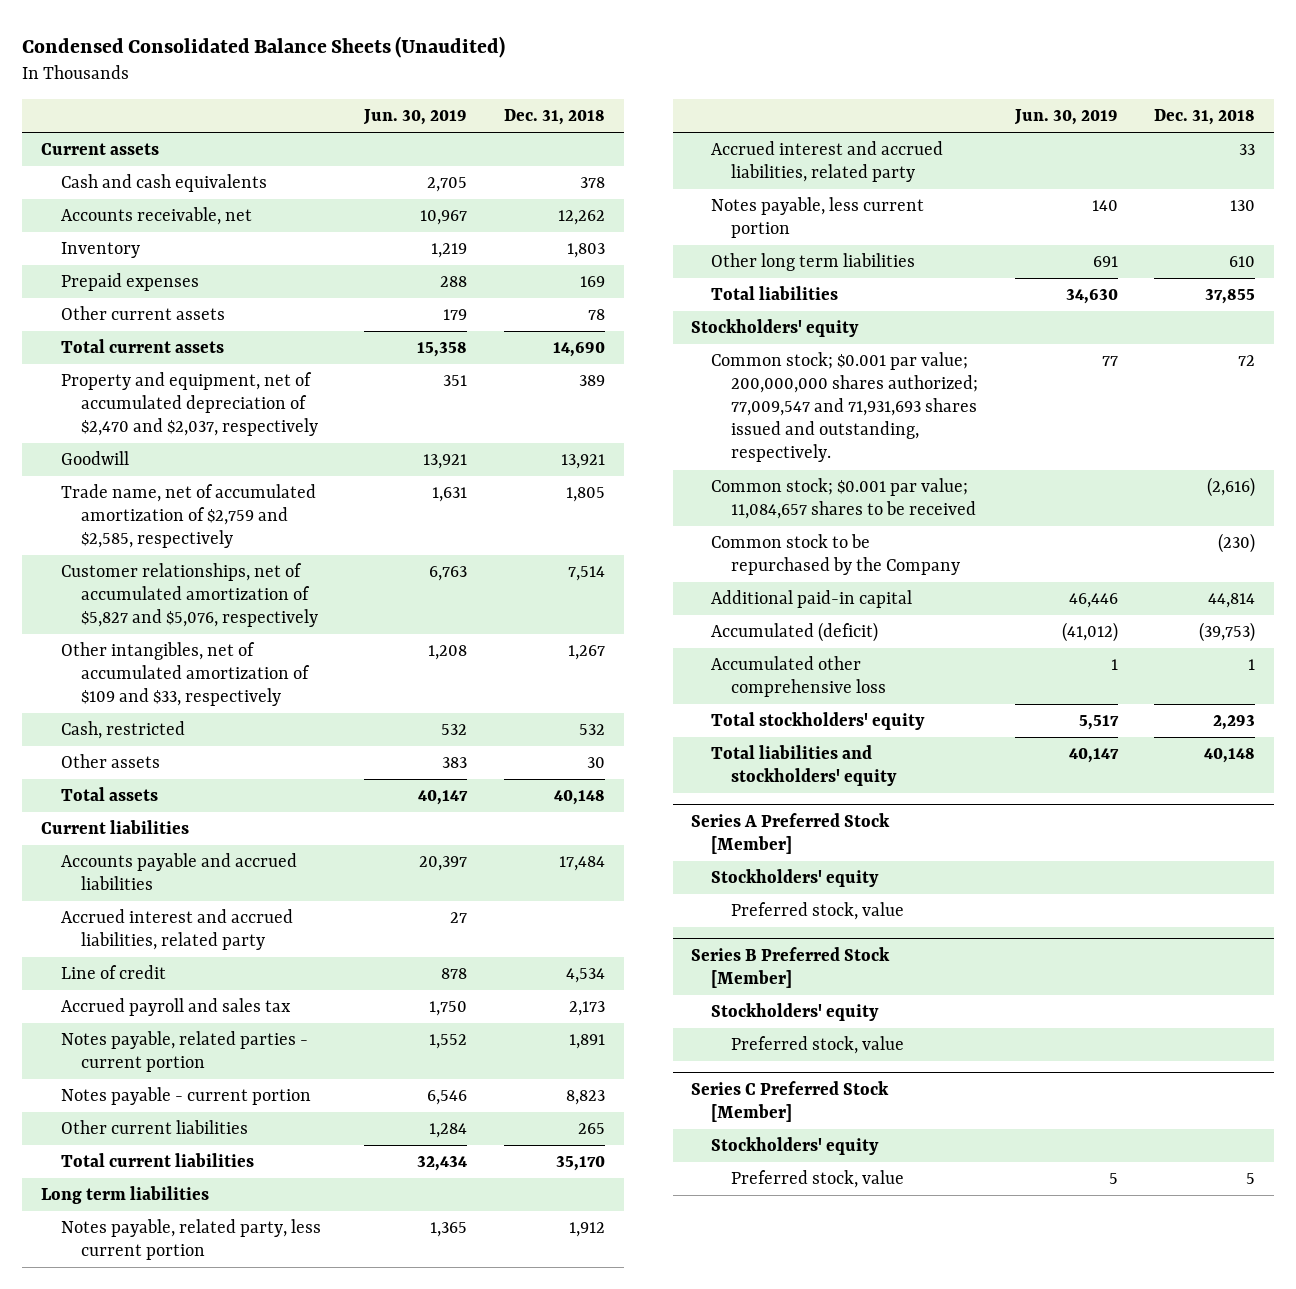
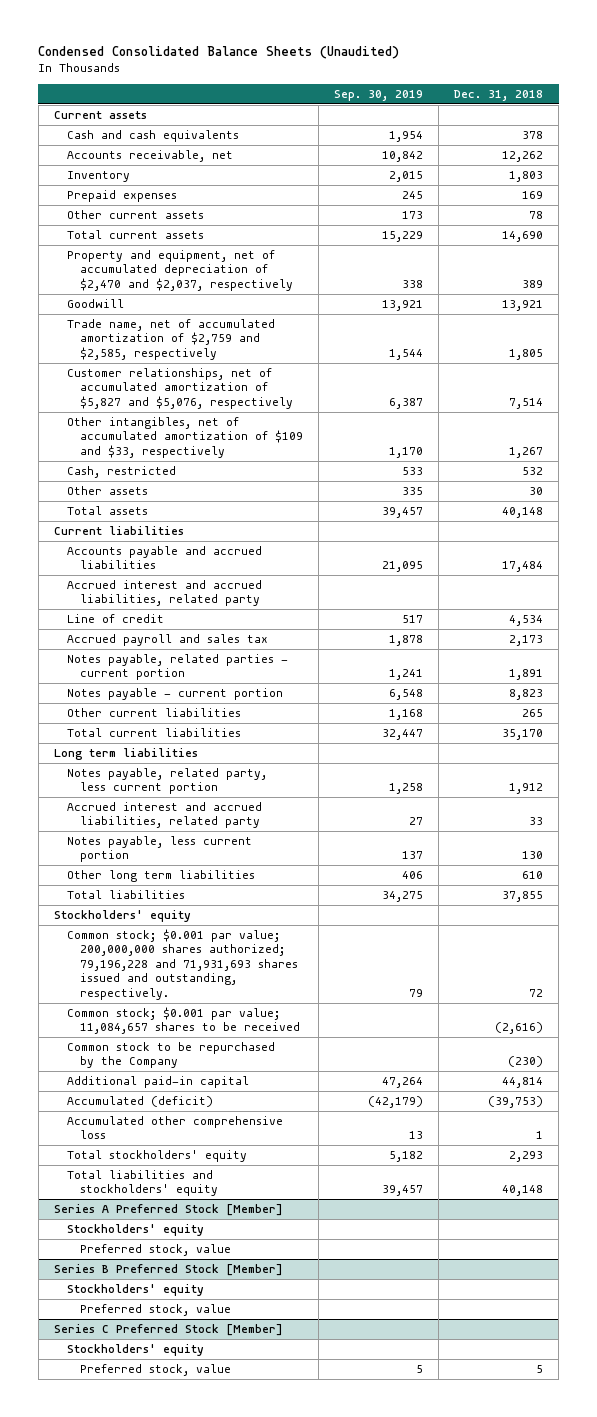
- | Jun. 30, 2019 | Dec. 31, 2018
+ | Sep. 30, 2019 | Dec. 31, 2018
- Common stock; $0.001 par value; 200,000,000 shares authorized; 77,009,547 and 71,931,693 shares issued and outstanding, respectively. | 77 | 72
+ Common stock; $0.001 par value; 200,000,000 shares authorized; 79,196,228 and 71,931,693 shares issued and outstanding, respectively. | 79 | 72

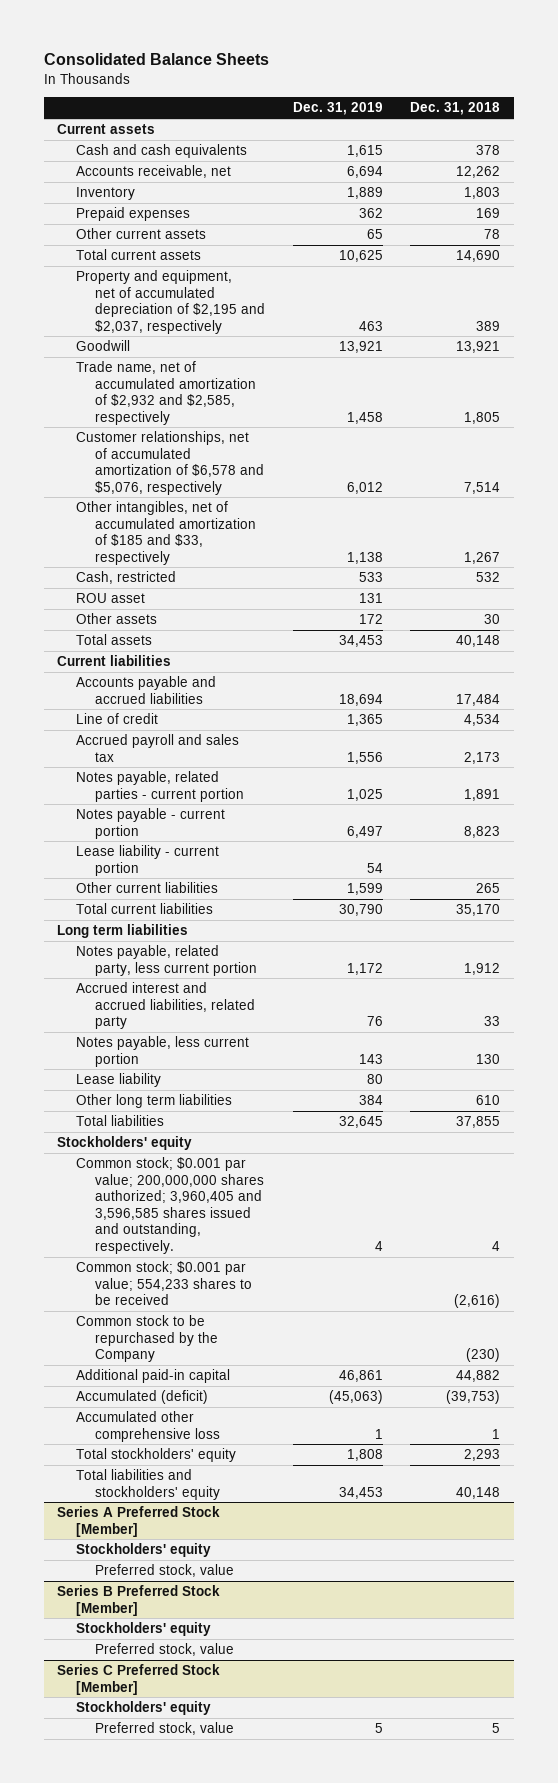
- Condensed Consolidated Balance Sheets (Unaudited)
+ Consolidated Balance Sheets
- | Sep. 30, 2019 | Dec. 31, 2018
+ | Dec. 31, 2019 | Dec. 31, 2018
- Property and equipment, net of accumulated depreciation of $2,470 and $2,037, respectively | 338 | 389
+ Property and equipment, net of accumulated depreciation of $2,195 and $2,037, respectively | 463 | 389
- Trade name, net of accumulated amortization of $2,759 and $2,585, respectively | 1,544 | 1,805
- Customer relationships, net of accumulated amortization of $5,827 and $5,076, respectively | 6,387 | 7,514
- Other intangibles, net of accumulated amortization of $109 and $33, respectively | 1,170 | 1,267
+ Trade name, net of accumulated amortization of $2,932 and $2,585, respectively | 1,458 | 1,805
+ Customer relationships, net of accumulated amortization of $6,578 and $5,076, respectively | 6,012 | 7,514
+ Other intangibles, net of accumulated amortization of $185 and $33, respectively | 1,138 | 1,267
+ ROU asset | 131 |
- Accrued interest and accrued liabilities, related party
+ Lease liability - current portion | 54 |
+ Lease liability | 80 |
- Common stock; $0.001 par value; 200,000,000 shares authorized; 79,196,228 and 71,931,693 shares issued and outstanding, respectively. | 79 | 72
- Common stock; $0.001 par value; 11,084,657 shares to be received | | (2,616)
+ Common stock; $0.001 par value; 200,000,000 shares authorized; 3,960,405 and 3,596,585 shares issued and outstanding, respectively. | 4 | 4
+ Common stock; $0.001 par value; 554,233 shares to be received | | (2,616)
- Additional paid-in capital | 47,264 | 44,814
+ Additional paid-in capital | 46,861 | 44,882

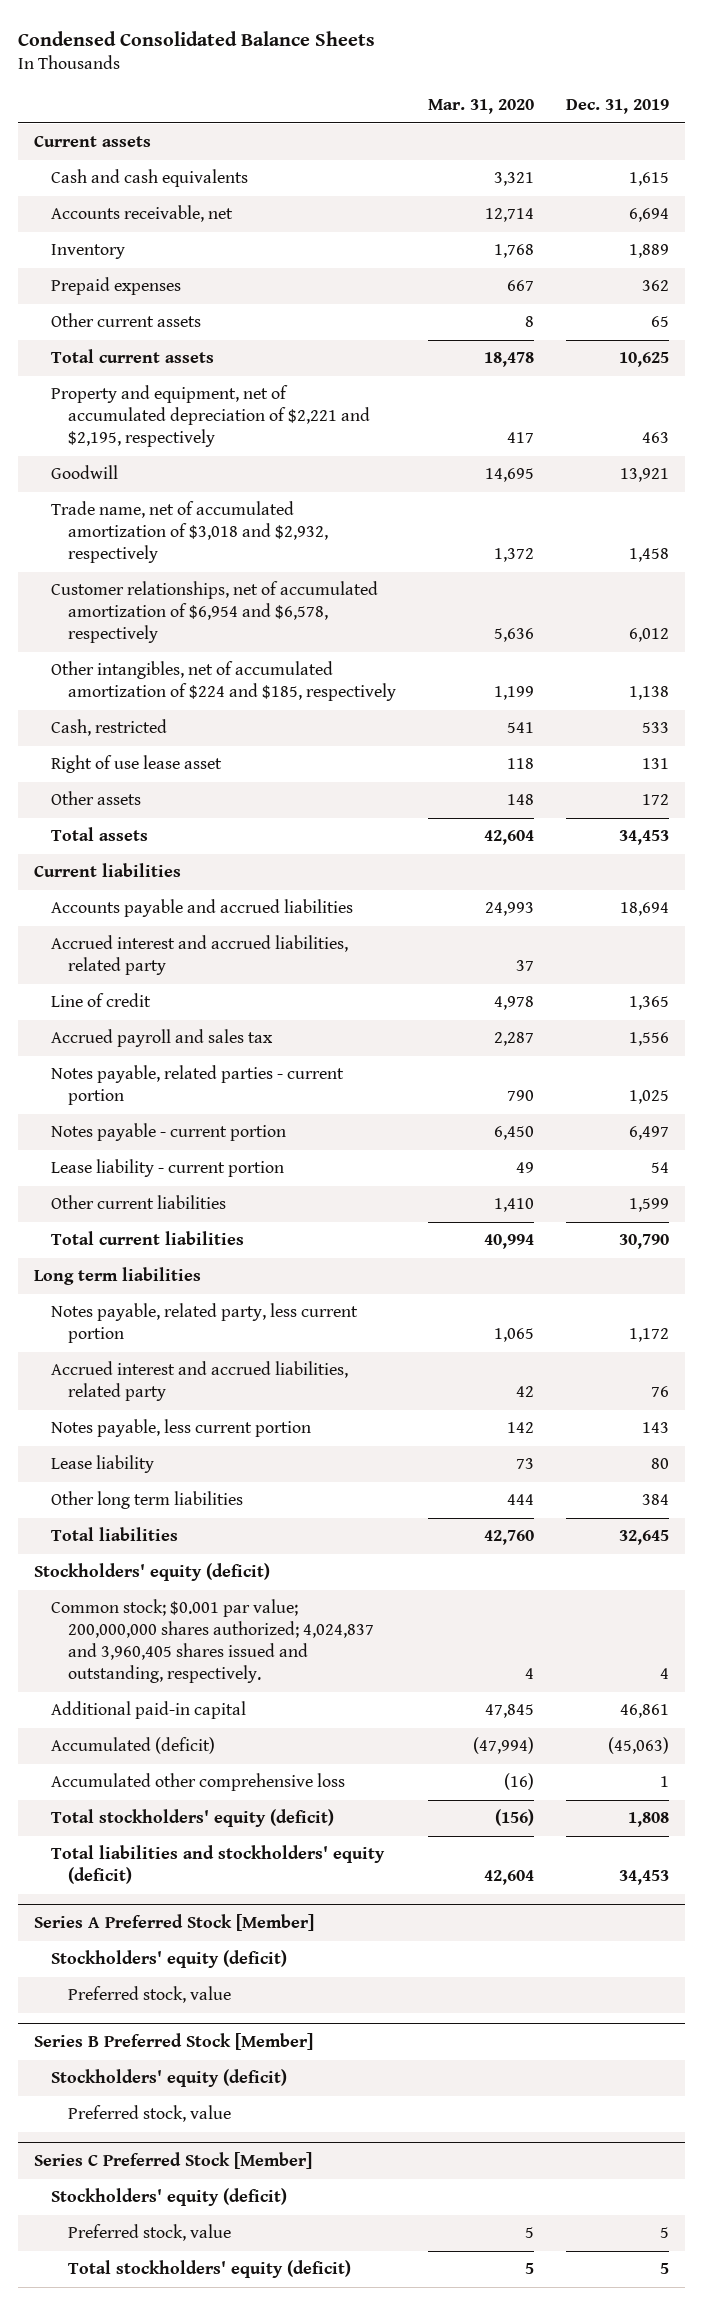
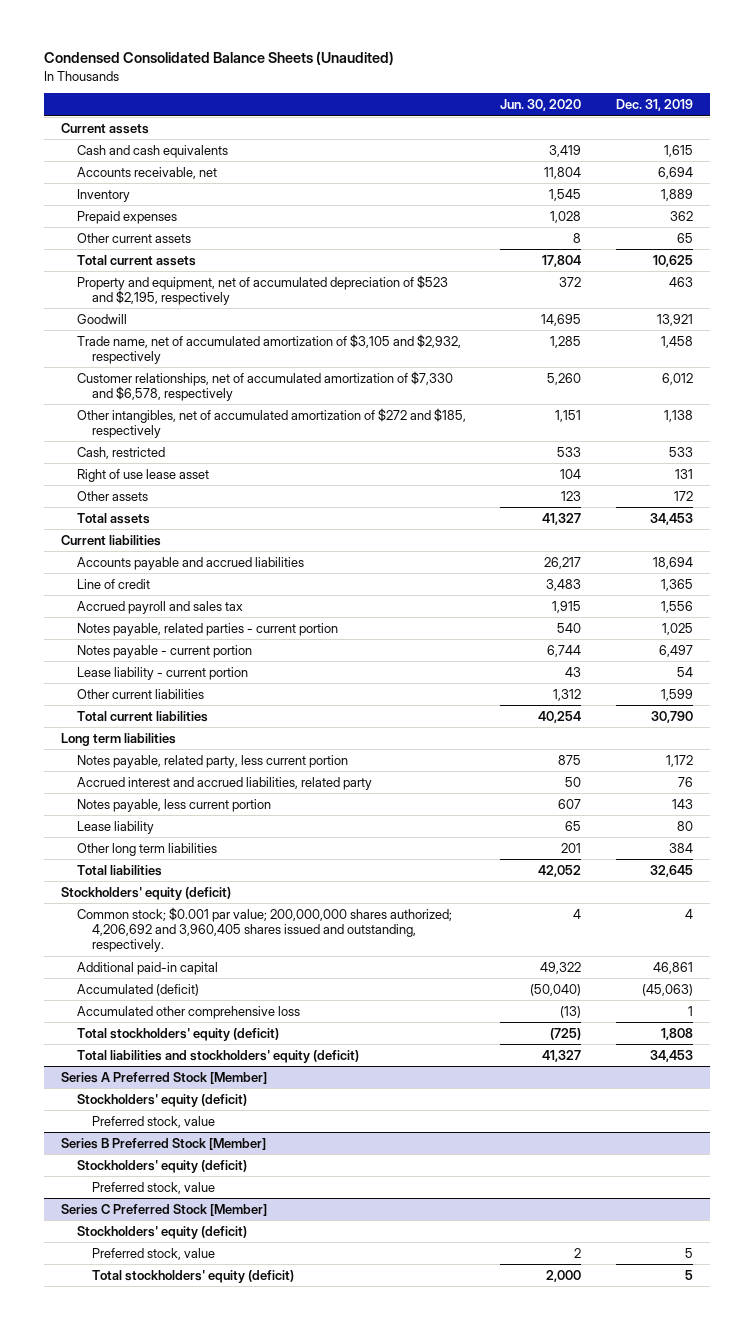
- Condensed Consolidated Balance Sheets
+ Condensed Consolidated Balance Sheets (Unaudited)
- | Mar. 31, 2020 | Dec. 31, 2019
+ | Jun. 30, 2020 | Dec. 31, 2019
- Property and equipment, net of accumulated depreciation of $2,221 and $2,195, respectively | 417 | 463
+ Property and equipment, net of accumulated depreciation of $523 and $2,195, respectively | 372 | 463
- Trade name, net of accumulated amortization of $3,018 and $2,932, respectively | 1,372 | 1,458
- Customer relationships, net of accumulated amortization of $6,954 and $6,578, respectively | 5,636 | 6,012
- Other intangibles, net of accumulated amortization of $224 and $185, respectively | 1,199 | 1,138
+ Trade name, net of accumulated amortization of $3,105 and $2,932, respectively | 1,285 | 1,458
+ Customer relationships, net of accumulated amortization of $7,330 and $6,578, respectively | 5,260 | 6,012
+ Other intangibles, net of accumulated amortization of $272 and $185, respectively | 1,151 | 1,138
- Accrued interest and accrued liabilities, related party | 37 |
- Common stock; $0.001 par value; 200,000,000 shares authorized; 4,024,837 and 3,960,405 shares issued and outstanding, respectively. | 4 | 4
+ Common stock; $0.001 par value; 200,000,000 shares authorized; 4,206,692 and 3,960,405 shares issued and outstanding, respectively. | 4 | 4

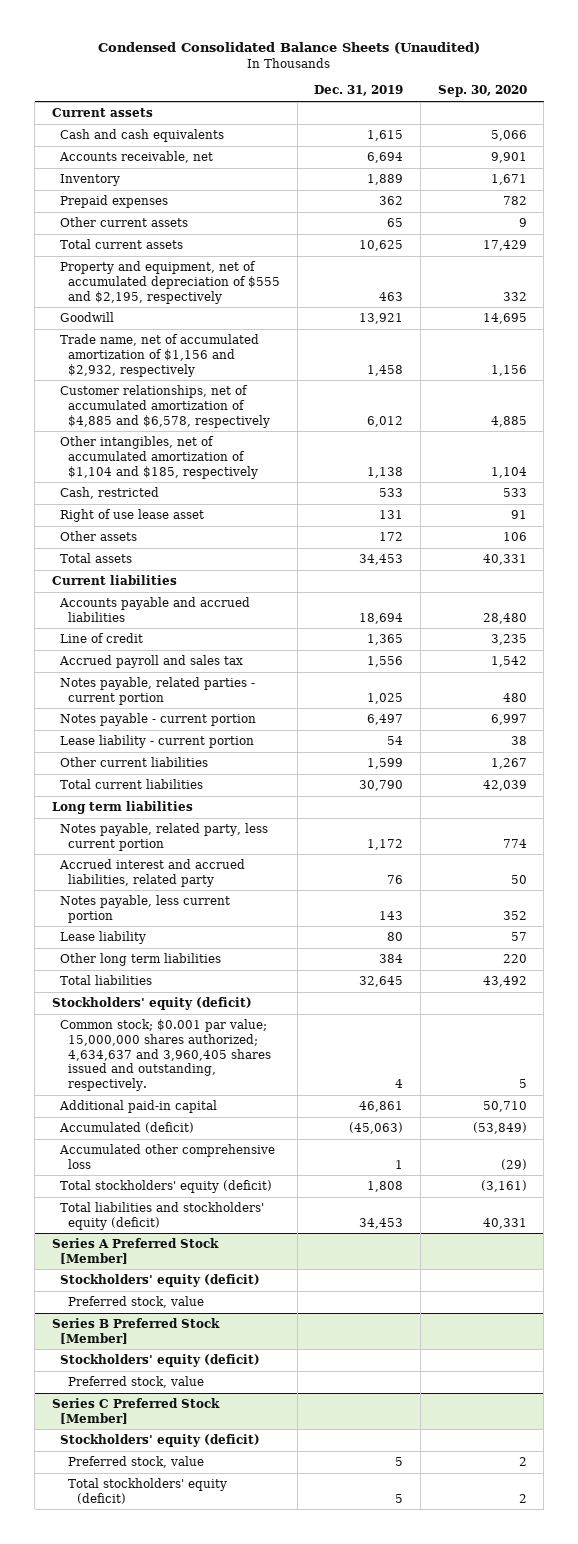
- | Jun. 30, 2020 | Dec. 31, 2019
+ | Dec. 31, 2019 | Sep. 30, 2020
- Property and equipment, net of accumulated depreciation of $523 and $2,195, respectively | 372 | 463
+ Property and equipment, net of accumulated depreciation of $555 and $2,195, respectively | 463 | 332
- Trade name, net of accumulated amortization of $3,105 and $2,932, respectively | 1,285 | 1,458
- Customer relationships, net of accumulated amortization of $7,330 and $6,578, respectively | 5,260 | 6,012
- Other intangibles, net of accumulated amortization of $272 and $185, respectively | 1,151 | 1,138
+ Trade name, net of accumulated amortization of $1,156 and $2,932, respectively | 1,458 | 1,156
+ Customer relationships, net of accumulated amortization of $4,885 and $6,578, respectively | 6,012 | 4,885
+ Other intangibles, net of accumulated amortization of $1,104 and $185, respectively | 1,138 | 1,104
- Common stock; $0.001 par value; 200,000,000 shares authorized; 4,206,692 and 3,960,405 shares issued and outstanding, respectively. | 4 | 4
+ Common stock; $0.001 par value; 15,000,000 shares authorized; 4,634,637 and 3,960,405 shares issued and outstanding, respectively. | 4 | 5

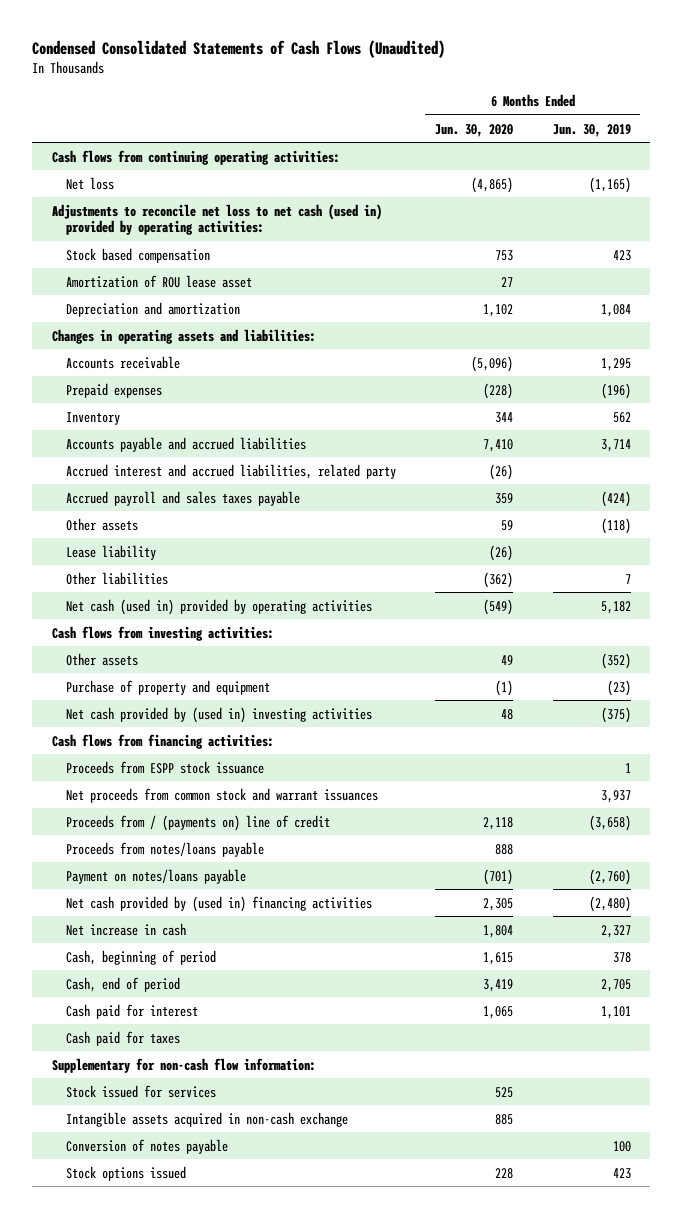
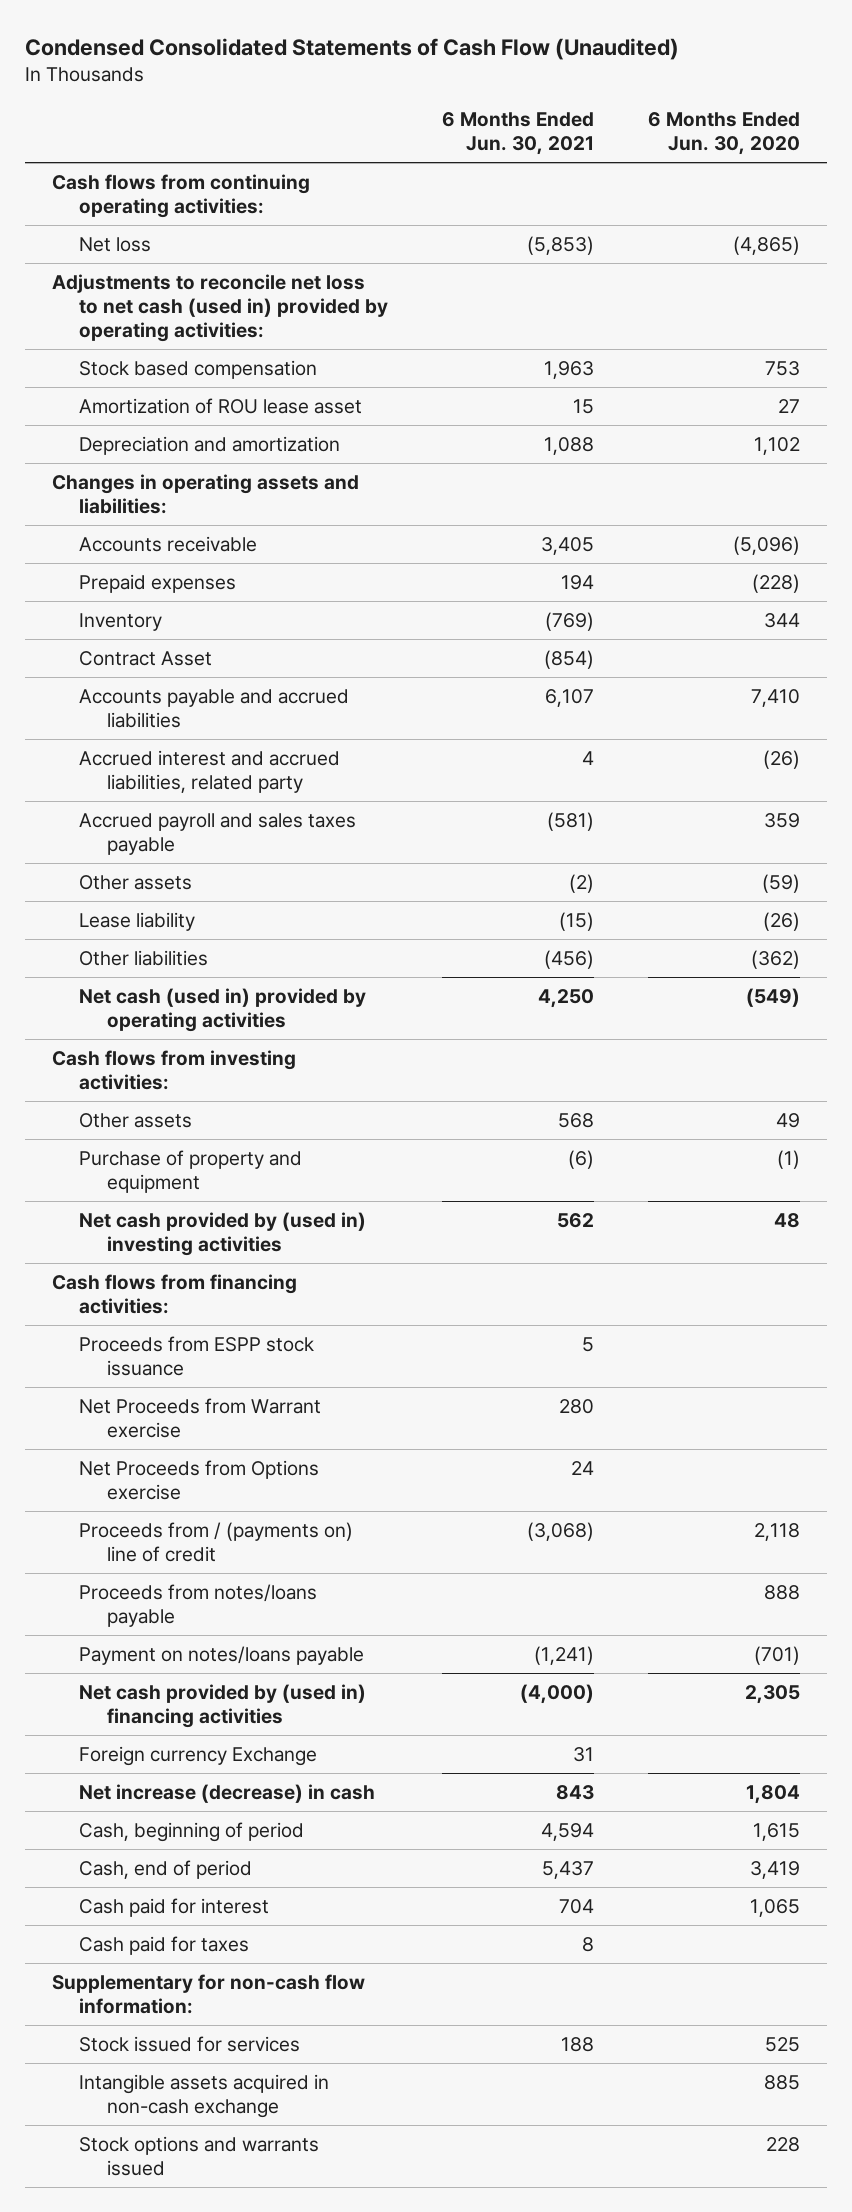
- Condensed Consolidated Statements of Cash Flows (Unaudited)
+ Condensed Consolidated Statements of Cash Flow (Unaudited)
- | 6 Months Ended Jun. 30, 2020 | 6 Months Ended Jun. 30, 2019
+ | 6 Months Ended Jun. 30, 2021 | 6 Months Ended Jun. 30, 2020
+ Contract Asset | (854) |
- Other assets | 59 | (118)
+ Other assets | (2) | (59)
- Net proceeds from common stock and warrant issuances | | 3,937
+ Net Proceeds from Warrant exercise | 280 |
+ Net Proceeds from Options exercise | 24 |
- Net increase in cash | 1,804 | 2,327
+ Foreign currency Exchange | 31 |
+ Net increase (decrease) in cash | 843 | 1,804
- Conversion of notes payable | | 100
- Stock options issued | 228 | 423
+ Stock options and warrants issued | | 228

